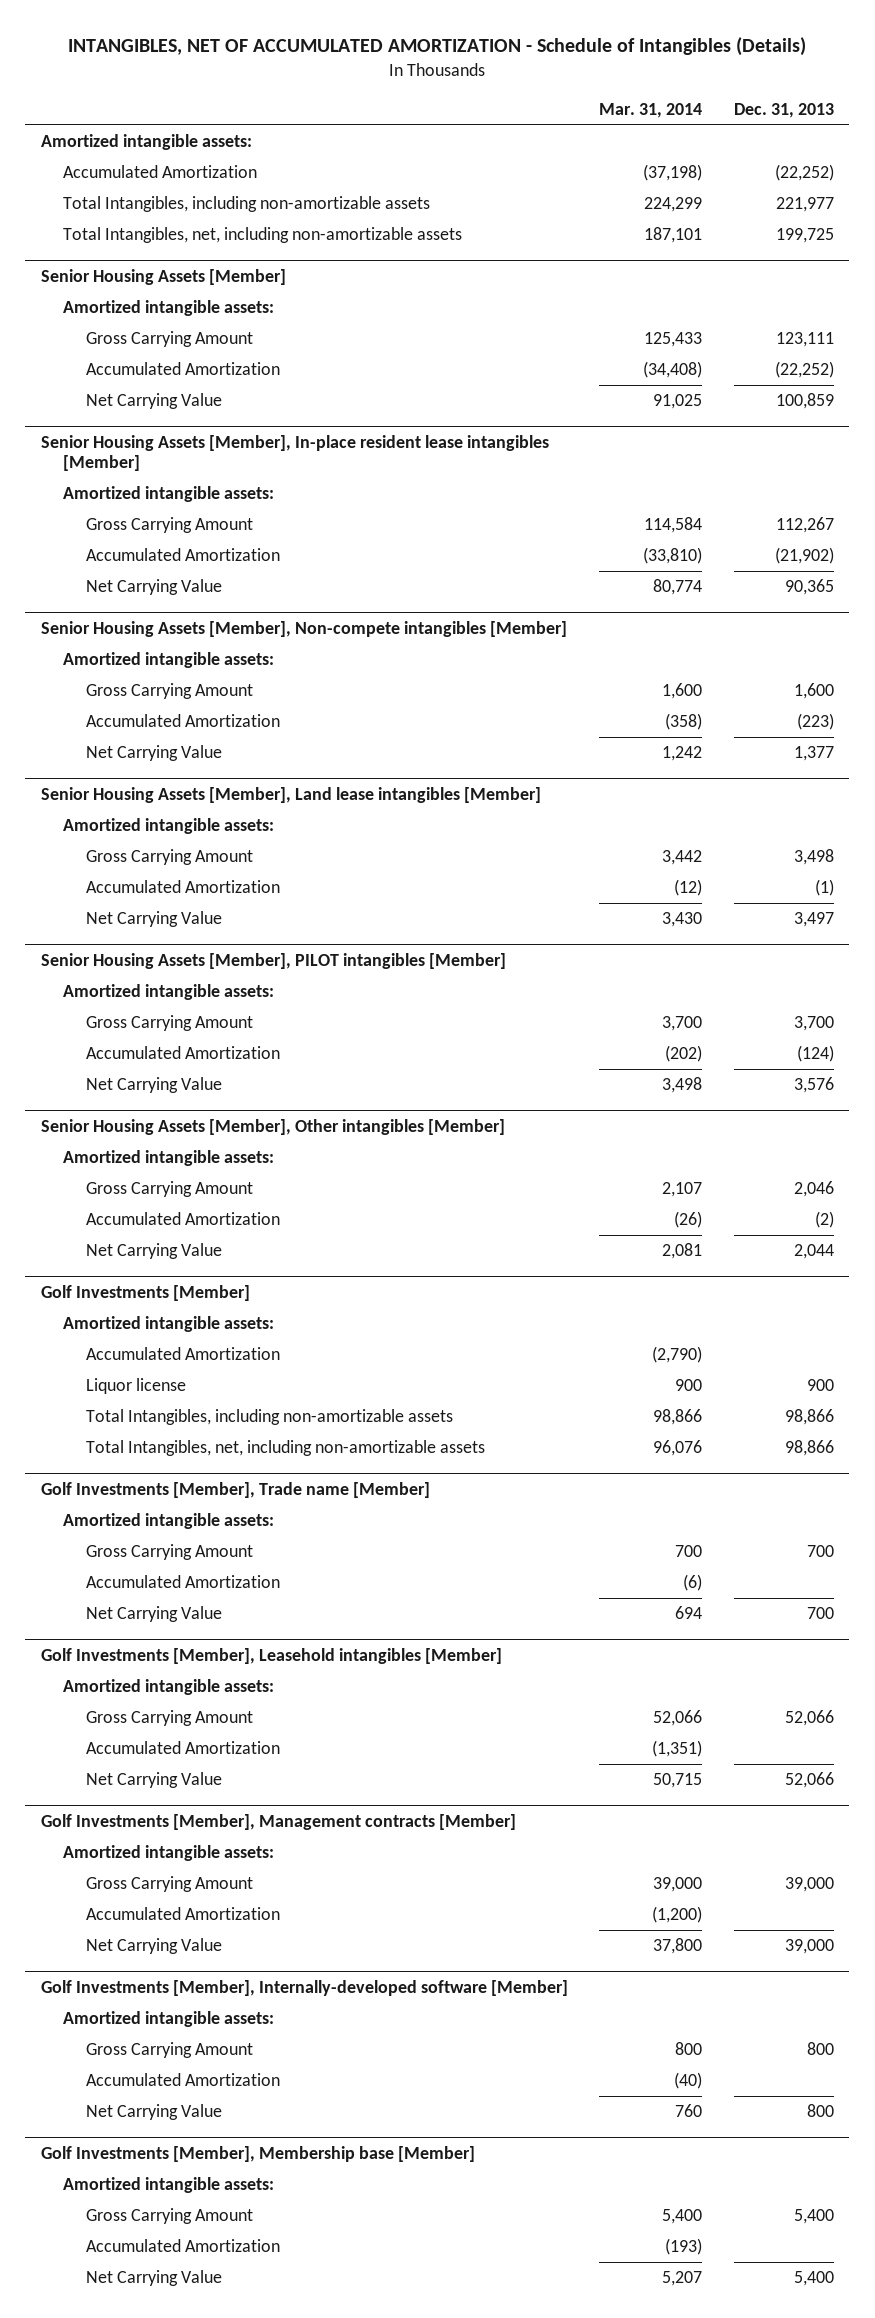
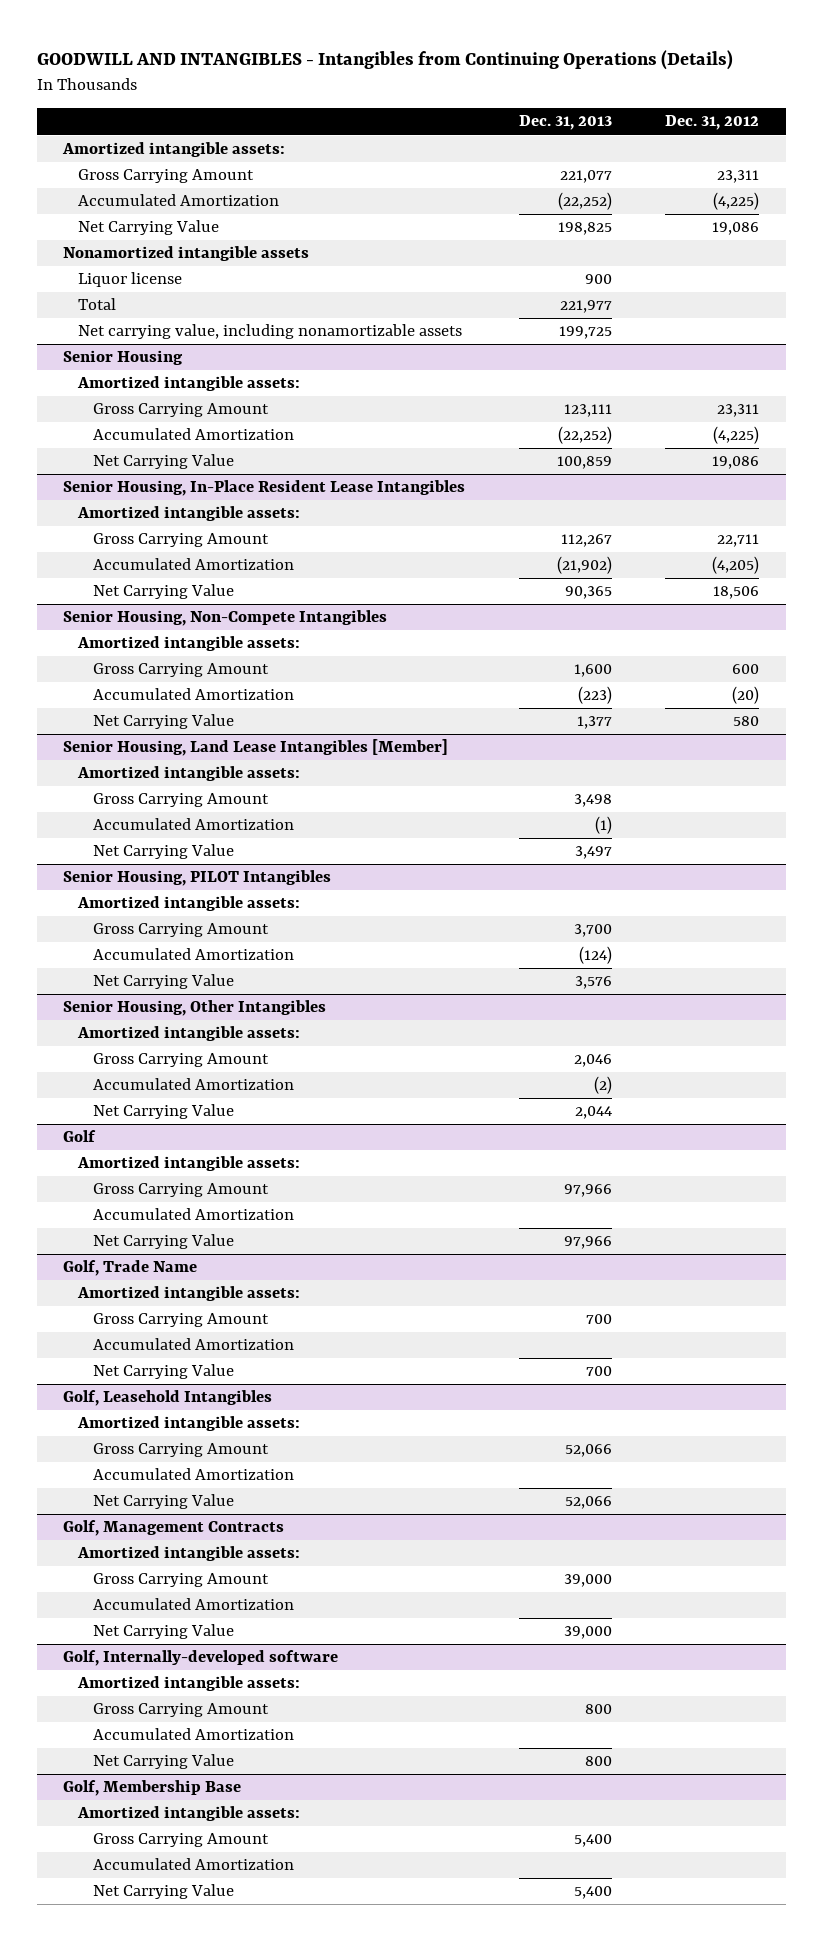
- INTANGIBLES, NET OF ACCUMULATED AMORTIZATION - Schedule of Intangibles (Details)
+ GOODWILL AND INTANGIBLES - Intangibles from Continuing Operations (Details)
- | Mar. 31, 2014 | Dec. 31, 2013
+ | Dec. 31, 2013 | Dec. 31, 2012
+ Gross Carrying Amount | 221,077 | 23,311
- Total Intangibles, including non-amortizable assets | 224,299 | 221,977
- Total Intangibles, net, including non-amortizable assets | 187,101 | 199,725
- Senior Housing Assets [Member]
+ Net Carrying Value | 198,825 | 19,086
+ Nonamortized intangible assets
+ Liquor license | 900 |
+ Total | 221,977 |
+ Net carrying value, including nonamortizable assets | 199,725 |
+ Senior Housing
- Senior Housing Assets [Member], In-place resident lease intangibles [Member]
+ Senior Housing, In-Place Resident Lease Intangibles
- Senior Housing Assets [Member], Non-compete intangibles [Member]
+ Senior Housing, Non-Compete Intangibles
- Senior Housing Assets [Member], Land lease intangibles [Member]
+ Senior Housing, Land Lease Intangibles [Member]
- Senior Housing Assets [Member], PILOT intangibles [Member]
+ Senior Housing, PILOT Intangibles
- Senior Housing Assets [Member], Other intangibles [Member]
+ Senior Housing, Other Intangibles
- Golf Investments [Member]
+ Golf
+ Gross Carrying Amount | 97,966 |
- Liquor license | 900 | 900
- Total Intangibles, including non-amortizable assets | 98,866 | 98,866
- Total Intangibles, net, including non-amortizable assets | 96,076 | 98,866
- Golf Investments [Member], Trade name [Member]
+ Net Carrying Value | 97,966 |
+ Golf, Trade Name
- Golf Investments [Member], Leasehold intangibles [Member]
+ Golf, Leasehold Intangibles
- Golf Investments [Member], Management contracts [Member]
+ Golf, Management Contracts
- Golf Investments [Member], Internally-developed software [Member]
+ Golf, Internally-developed software
- Golf Investments [Member], Membership base [Member]
+ Golf, Membership Base

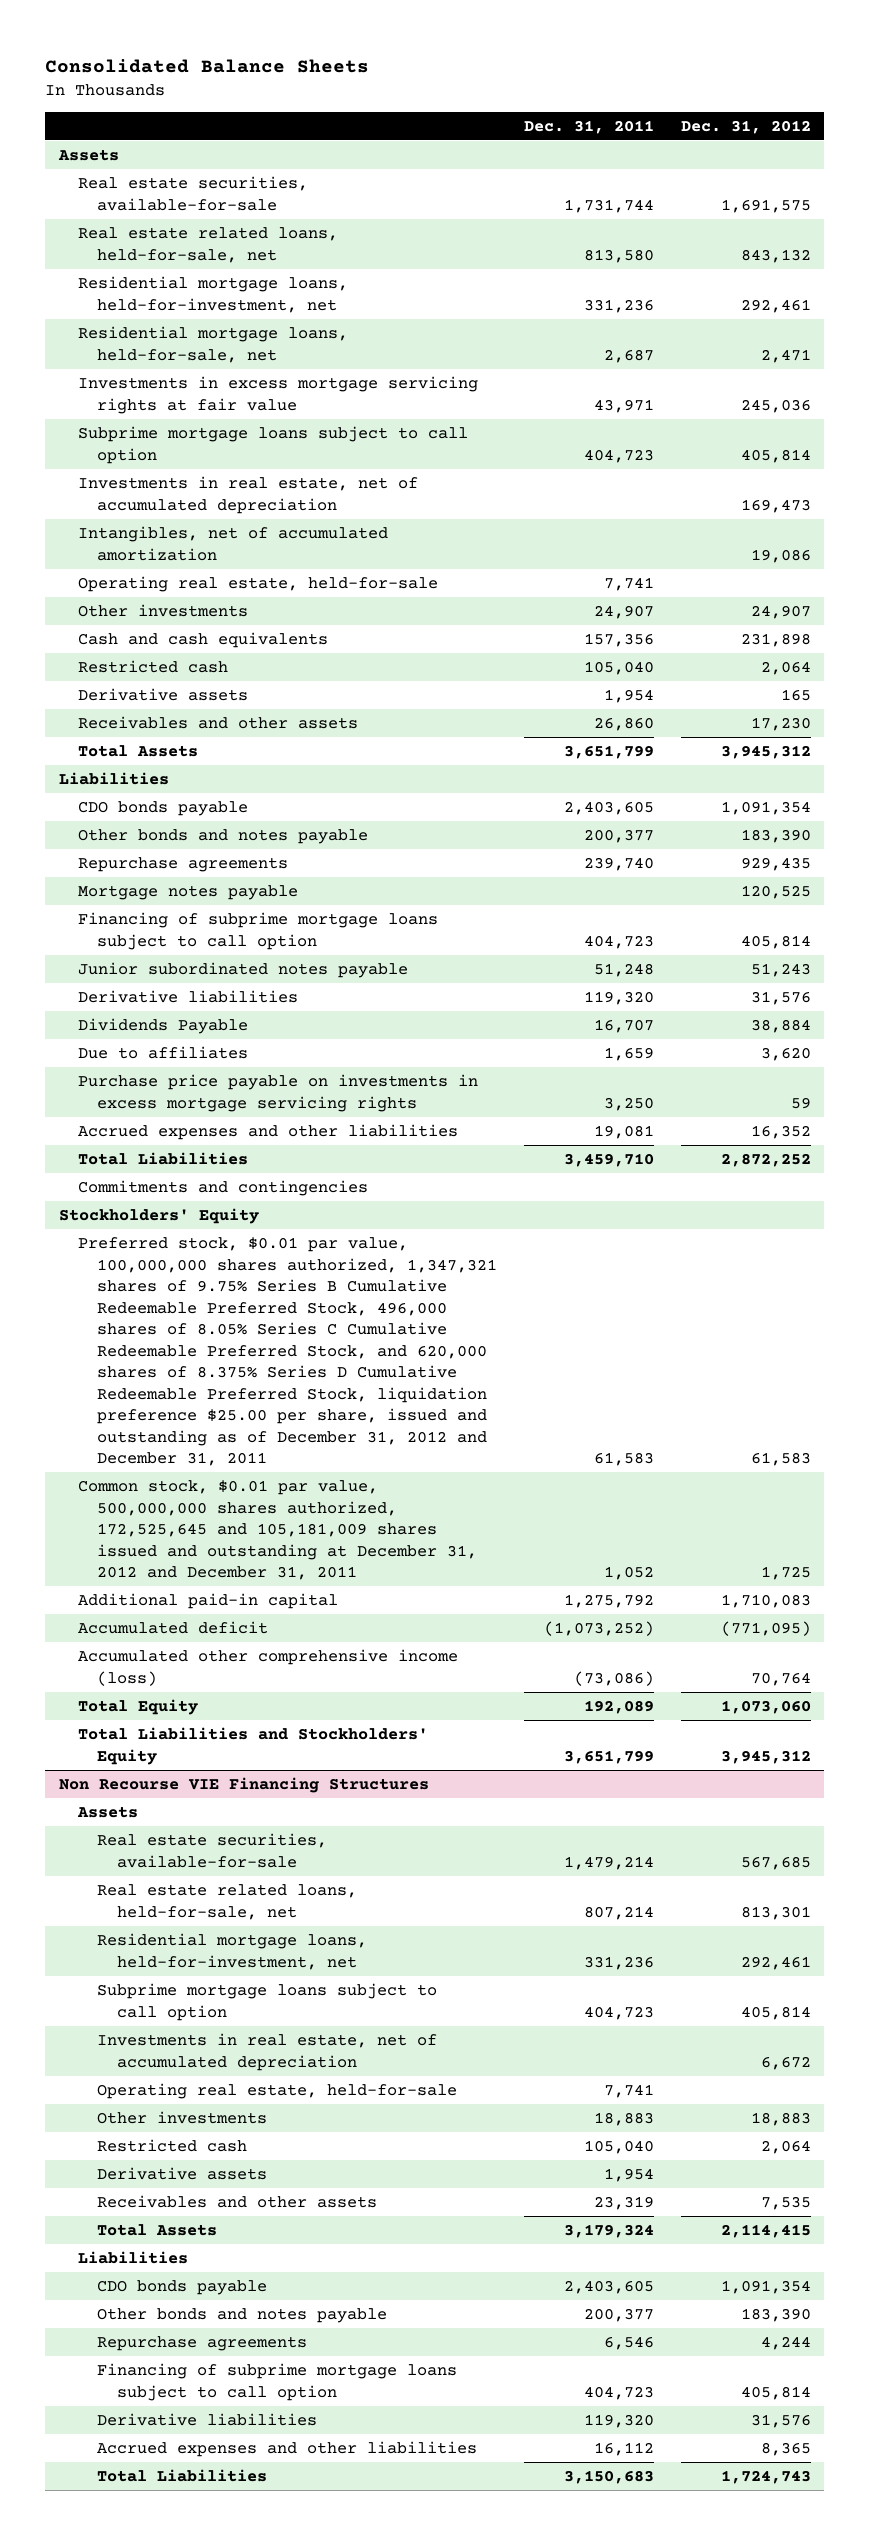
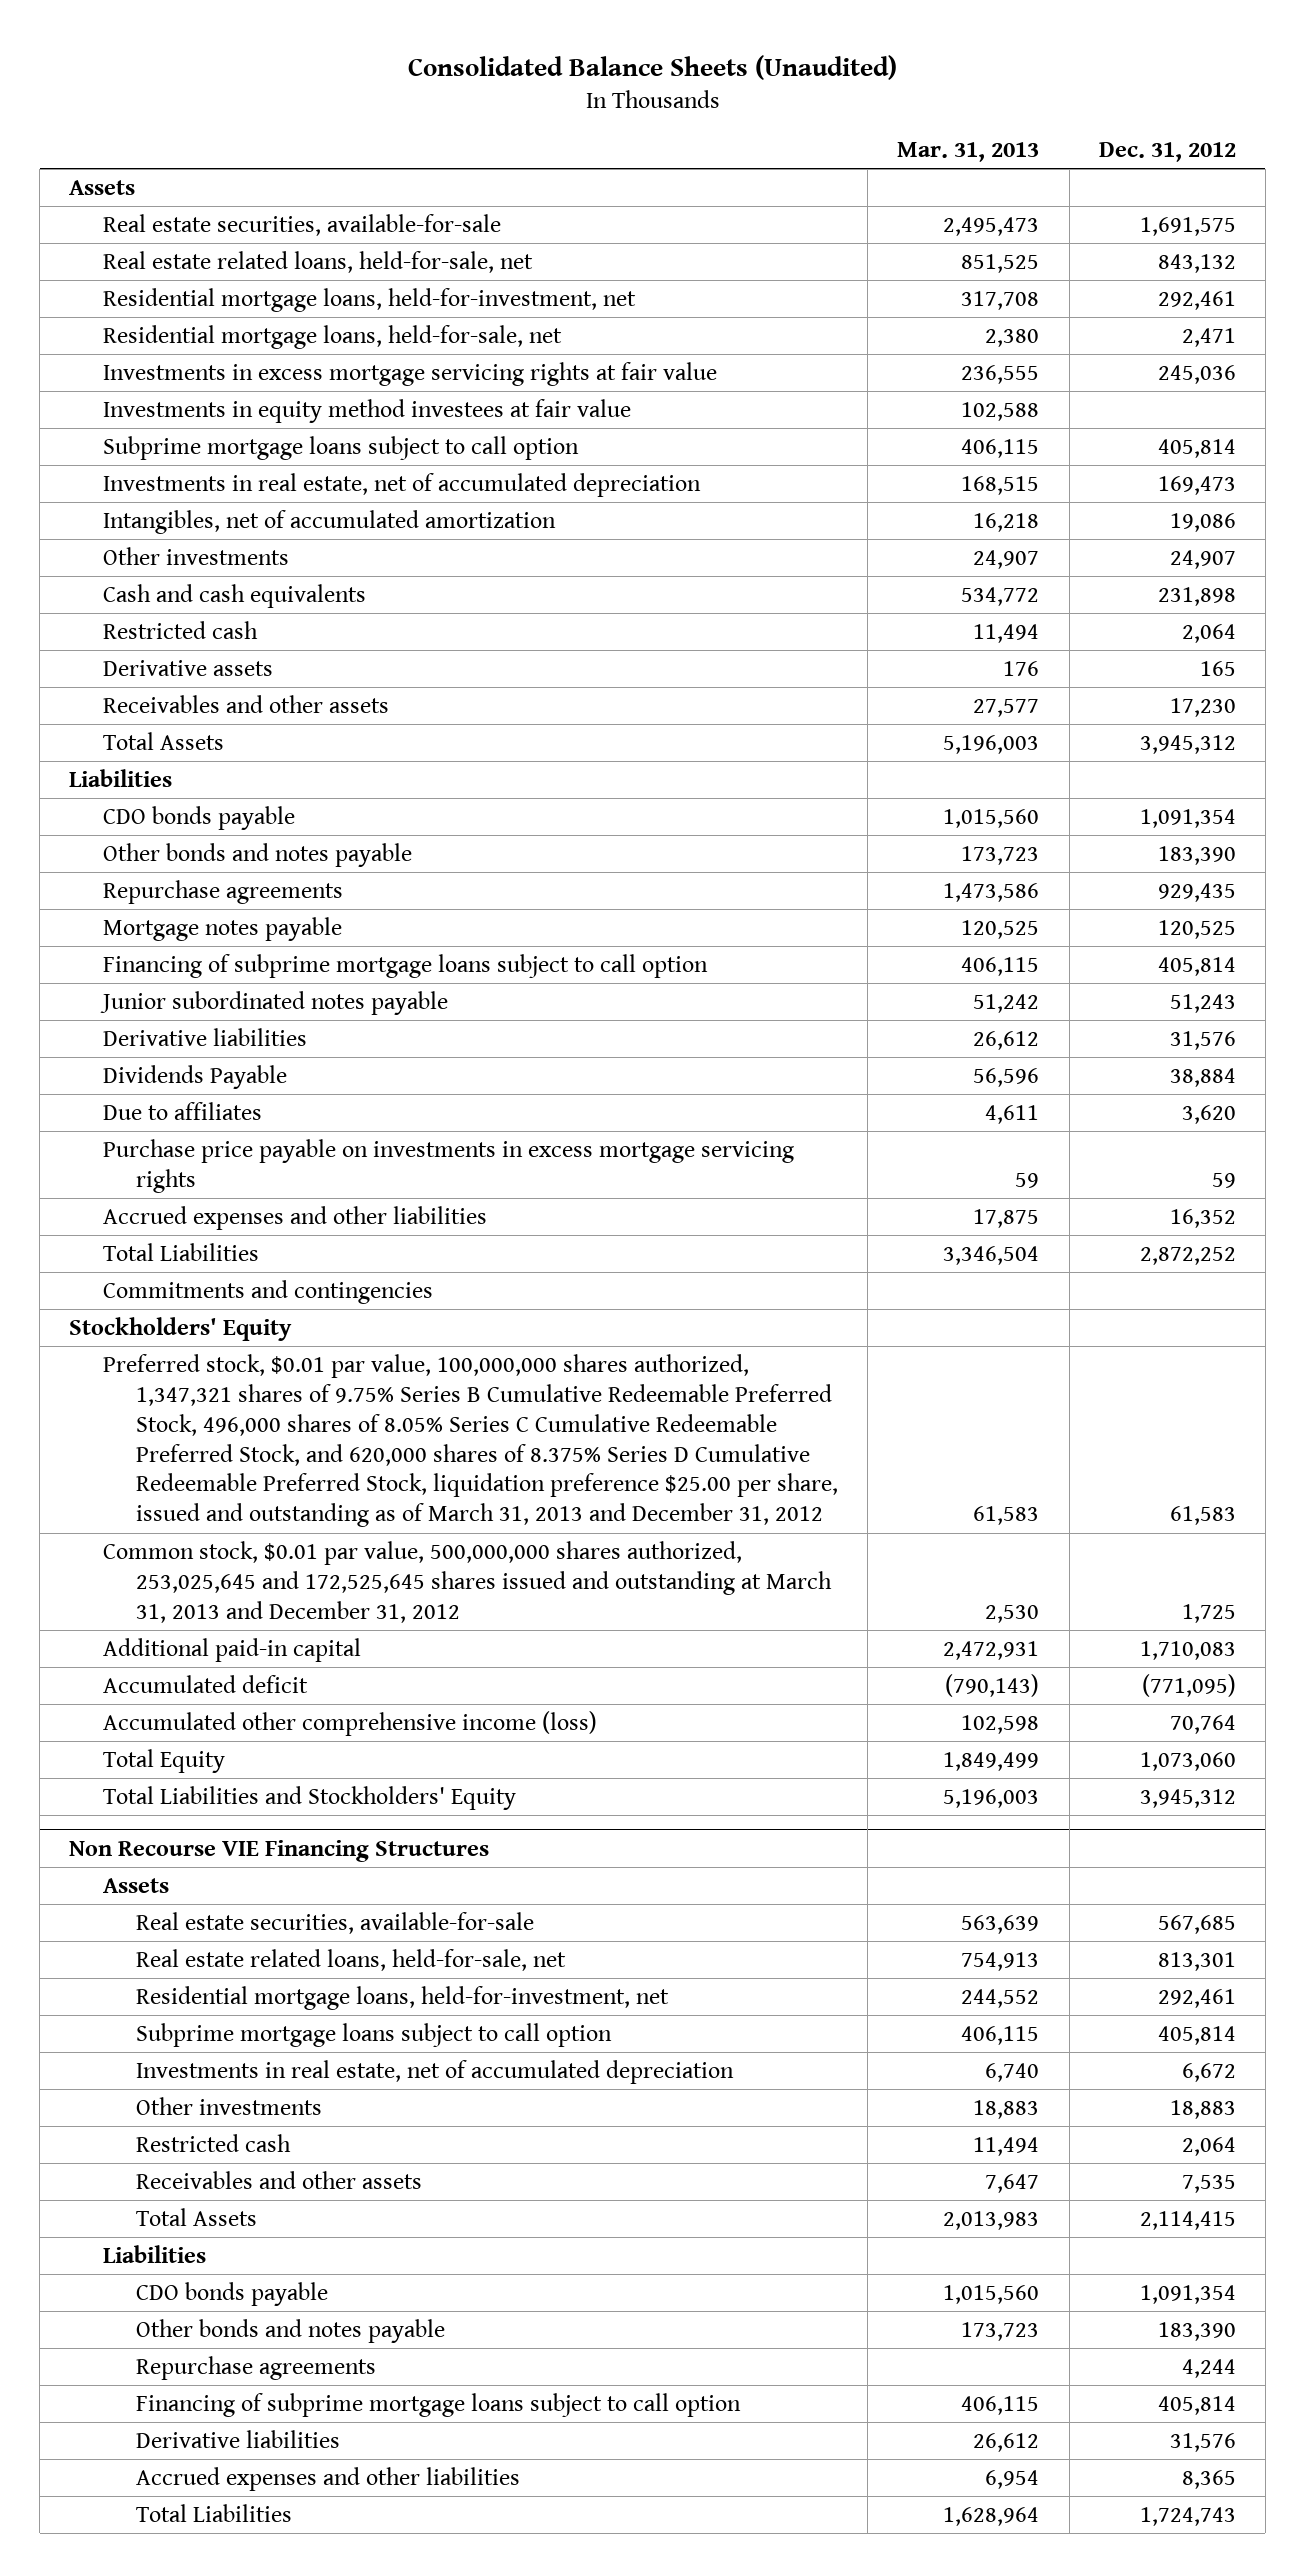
- Consolidated Balance Sheets
+ Consolidated Balance Sheets (Unaudited)
- | Dec. 31, 2011 | Dec. 31, 2012
+ | Mar. 31, 2013 | Dec. 31, 2012
+ Investments in equity method investees at fair value | 102,588 |
- Operating real estate, held-for-sale | 7,741 |
- Preferred stock, $0.01 par value, 100,000,000 shares authorized, 1,347,321 shares of 9.75% Series B Cumulative Redeemable Preferred Stock, 496,000 shares of 8.05% Series C Cumulative Redeemable Preferred Stock, and 620,000 shares of 8.375% Series D Cumulative Redeemable Preferred Stock, liquidation preference $25.00 per share, issued and outstanding as of December 31, 2012 and December 31, 2011 | 61,583 | 61,583
- Common stock, $0.01 par value, 500,000,000 shares authorized, 172,525,645 and 105,181,009 shares issued and outstanding at December 31, 2012 and December 31, 2011 | 1,052 | 1,725
+ Preferred stock, $0.01 par value, 100,000,000 shares authorized, 1,347,321 shares of 9.75% Series B Cumulative Redeemable Preferred Stock, 496,000 shares of 8.05% Series C Cumulative Redeemable Preferred Stock, and 620,000 shares of 8.375% Series D Cumulative Redeemable Preferred Stock, liquidation preference $25.00 per share, issued and outstanding as of March 31, 2013 and December 31, 2012 | 61,583 | 61,583
+ Common stock, $0.01 par value, 500,000,000 shares authorized, 253,025,645 and 172,525,645 shares issued and outstanding at March 31, 2013 and December 31, 2012 | 2,530 | 1,725
@ Non Recourse VIE Financing Structures
- Operating real estate, held-for-sale | 7,741 |
- Derivative assets | 1,954 |

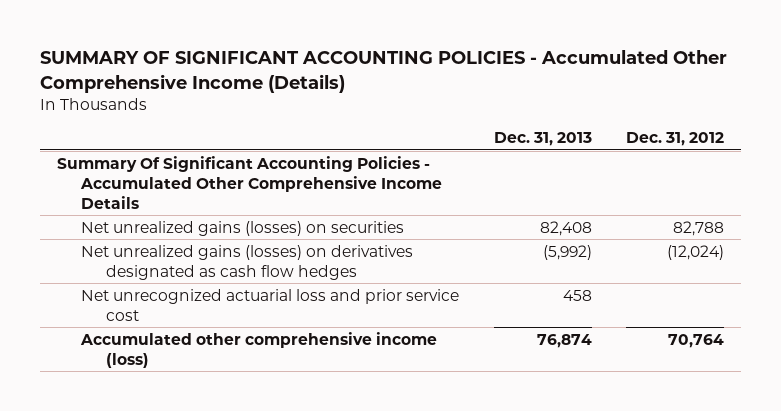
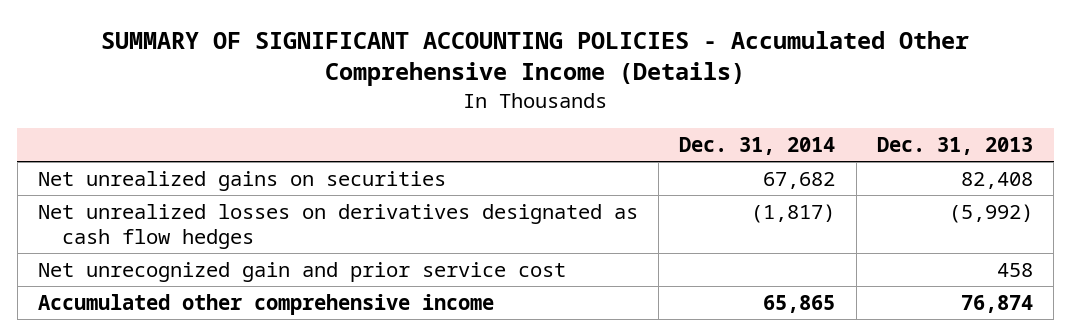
- | Dec. 31, 2013 | Dec. 31, 2012
+ | Dec. 31, 2014 | Dec. 31, 2013
- Summary Of Significant Accounting Policies - Accumulated Other Comprehensive Income Details
- Net unrealized gains (losses) on securities | 82,408 | 82,788
- Net unrealized gains (losses) on derivatives designated as cash flow hedges | (5,992) | (12,024)
- Net unrecognized actuarial loss and prior service cost | 458 |
- Accumulated other comprehensive income (loss) | 76,874 | 70,764
+ Net unrealized gains on securities | 67,682 | 82,408
+ Net unrealized losses on derivatives designated as cash flow hedges | (1,817) | (5,992)
+ Net unrecognized gain and prior service cost | | 458
+ Accumulated other comprehensive income | 65,865 | 76,874

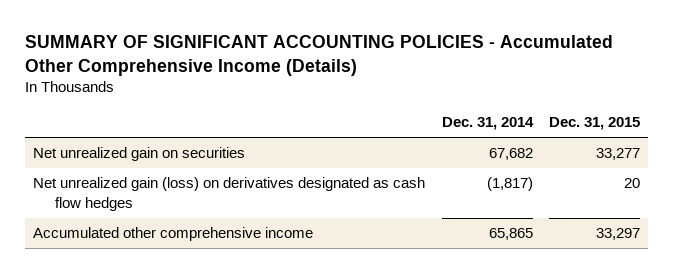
- | Dec. 31, 2014 | Dec. 31, 2013
+ | Dec. 31, 2014 | Dec. 31, 2015
- Net unrealized gains on securities | 67,682 | 82,408
- Net unrealized losses on derivatives designated as cash flow hedges | (1,817) | (5,992)
- Net unrecognized gain and prior service cost | | 458
+ Net unrealized gain on securities | 67,682 | 33,277
+ Net unrealized gain (loss) on derivatives designated as cash flow hedges | (1,817) | 20

